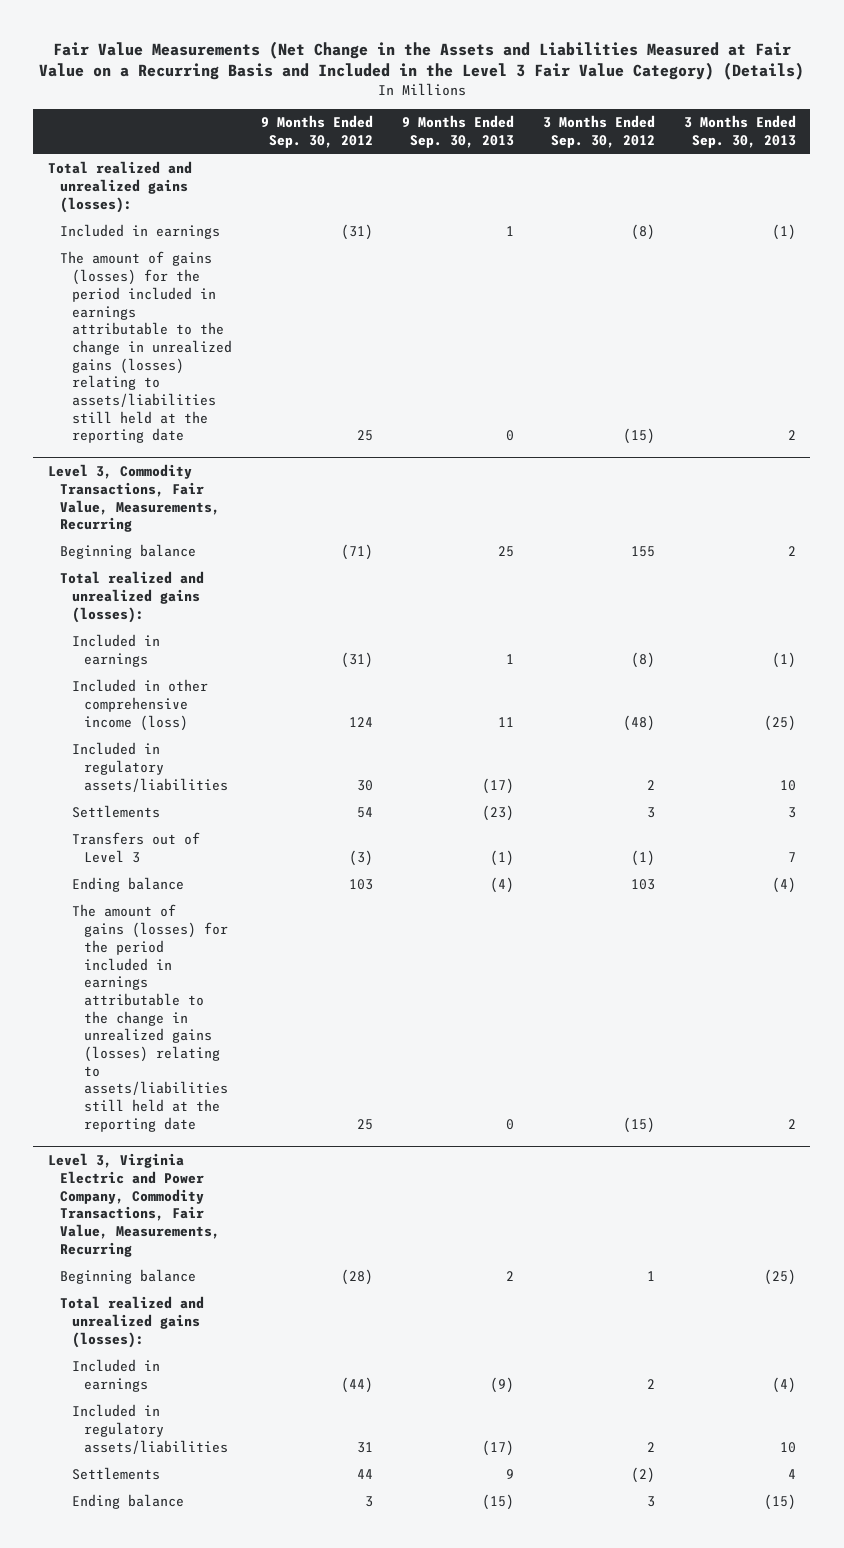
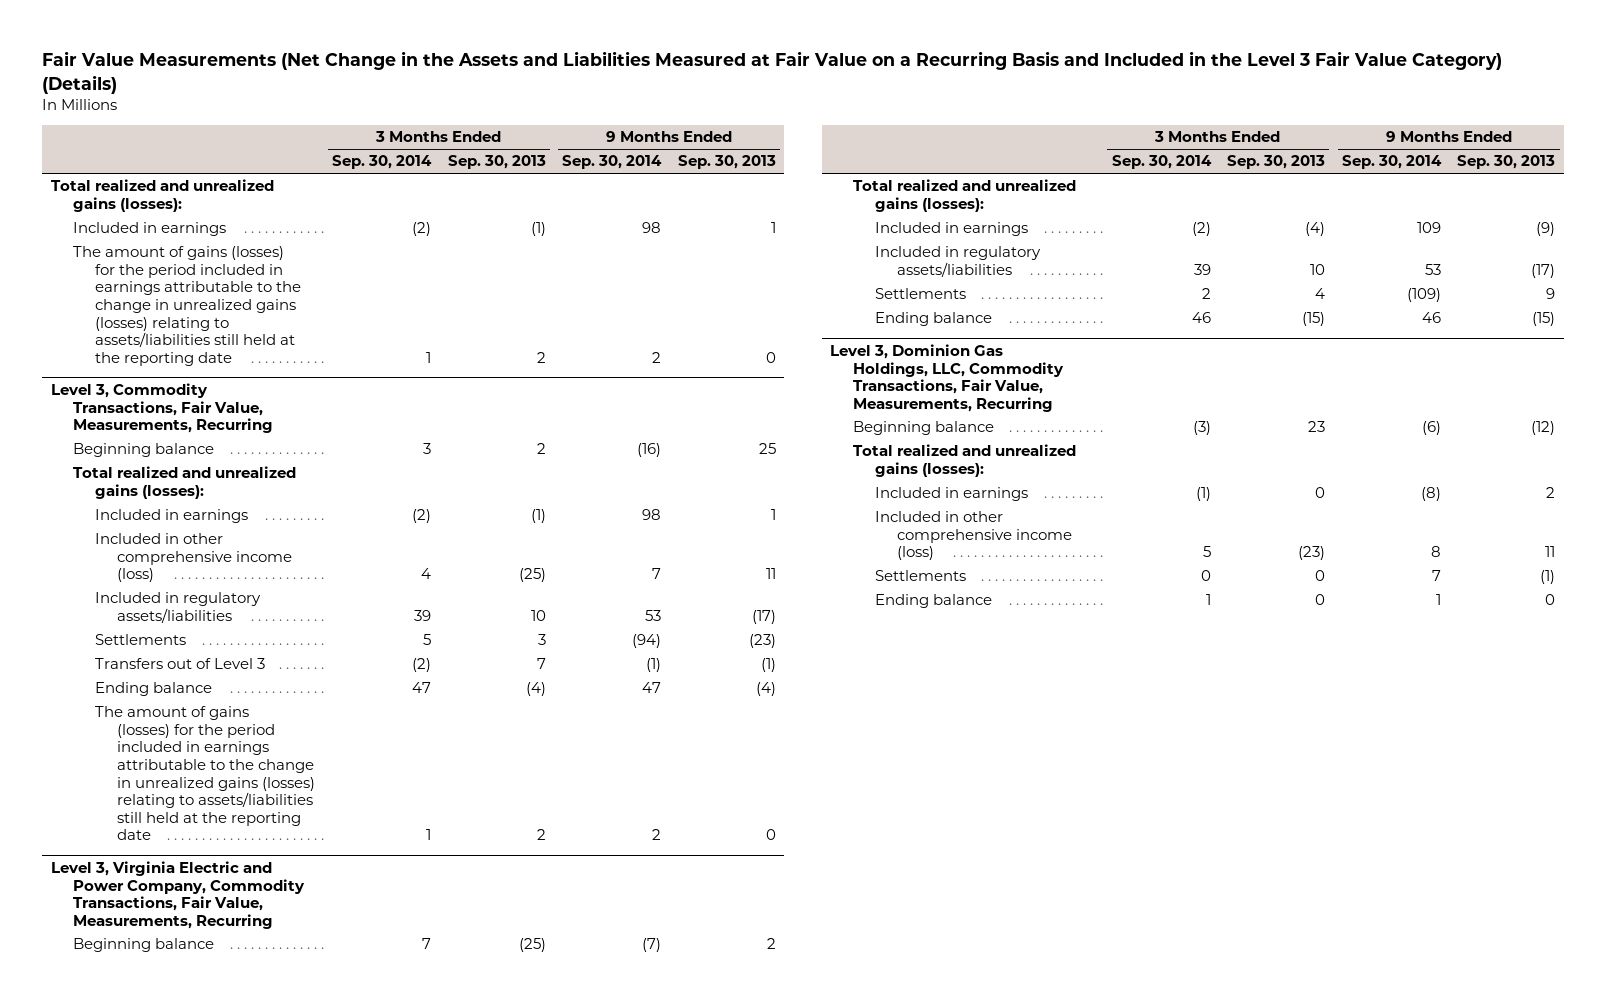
- | 9 Months Ended Sep. 30, 2012 | 9 Months Ended Sep. 30, 2013 | 3 Months Ended Sep. 30, 2012 | 3 Months Ended Sep. 30, 2013
+ | 3 Months Ended Sep. 30, 2014 | 3 Months Ended Sep. 30, 2013 | 9 Months Ended Sep. 30, 2014 | 9 Months Ended Sep. 30, 2013
+ Level 3, Dominion Gas Holdings, LLC, Commodity Transactions, Fair Value, Measurements, Recurring
+ Beginning balance | (3) | 23 | (6) | (12)
+ Total realized and unrealized gains (losses):
+ Included in earnings | (1) | 0 | (8) | 2
+ Included in other comprehensive income (loss) | 5 | (23) | 8 | 11
+ Settlements | 0 | 0 | 7 | (1)
+ Ending balance | 1 | 0 | 1 | 0

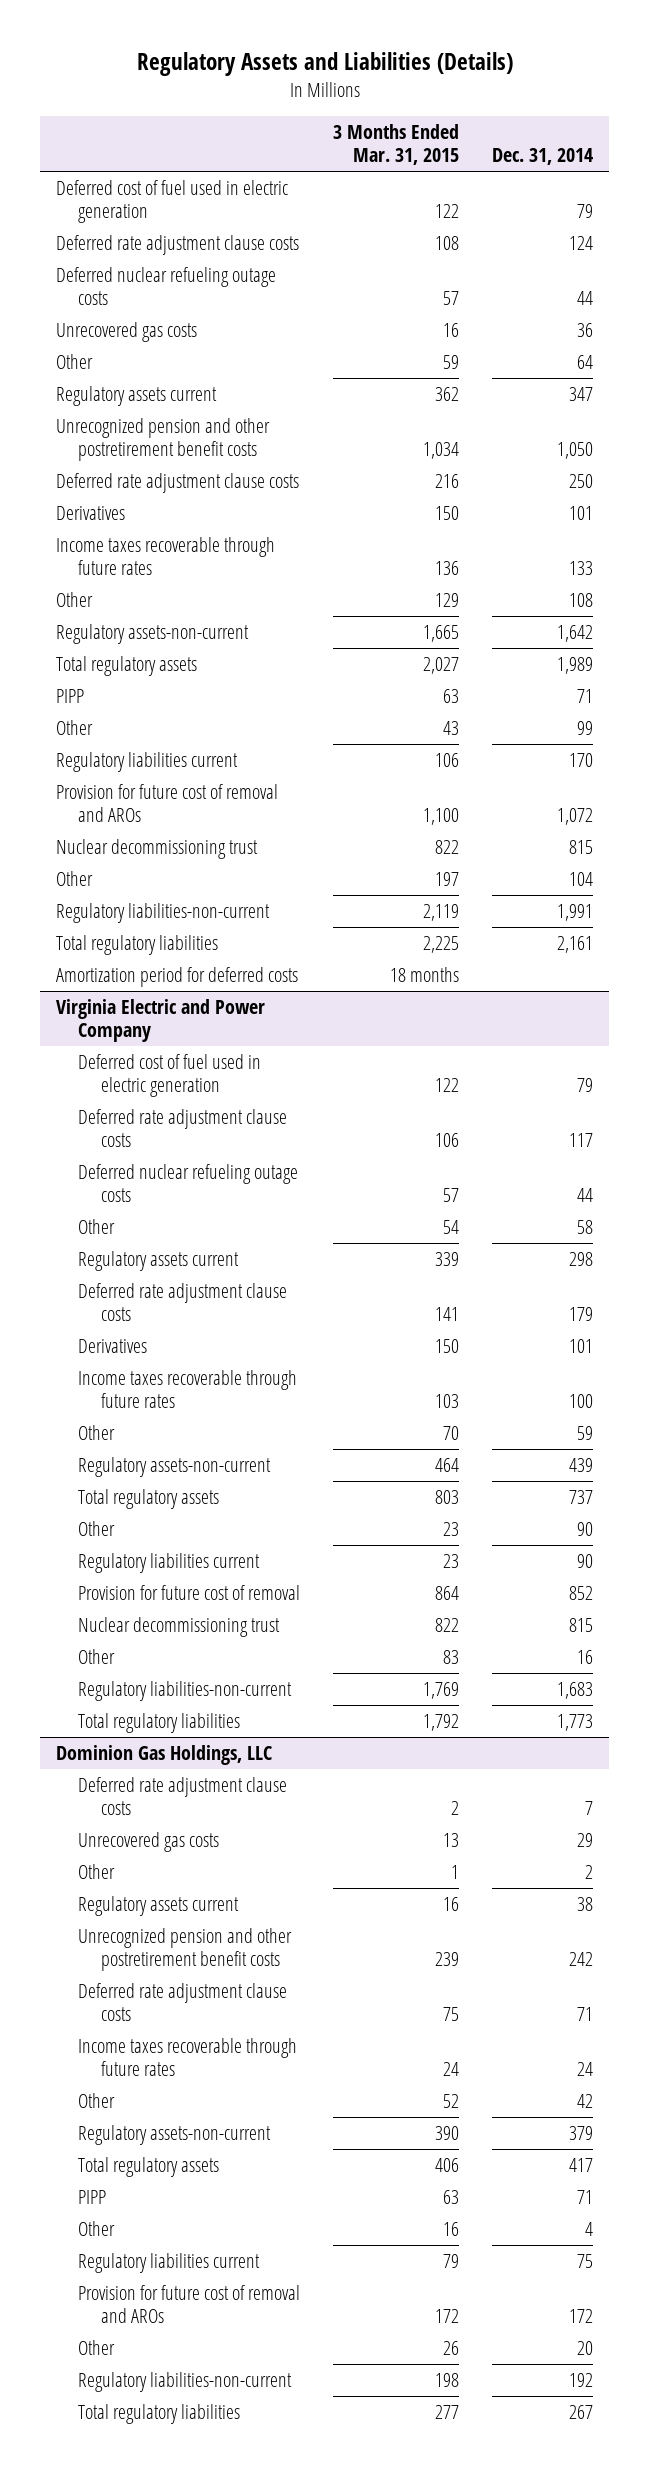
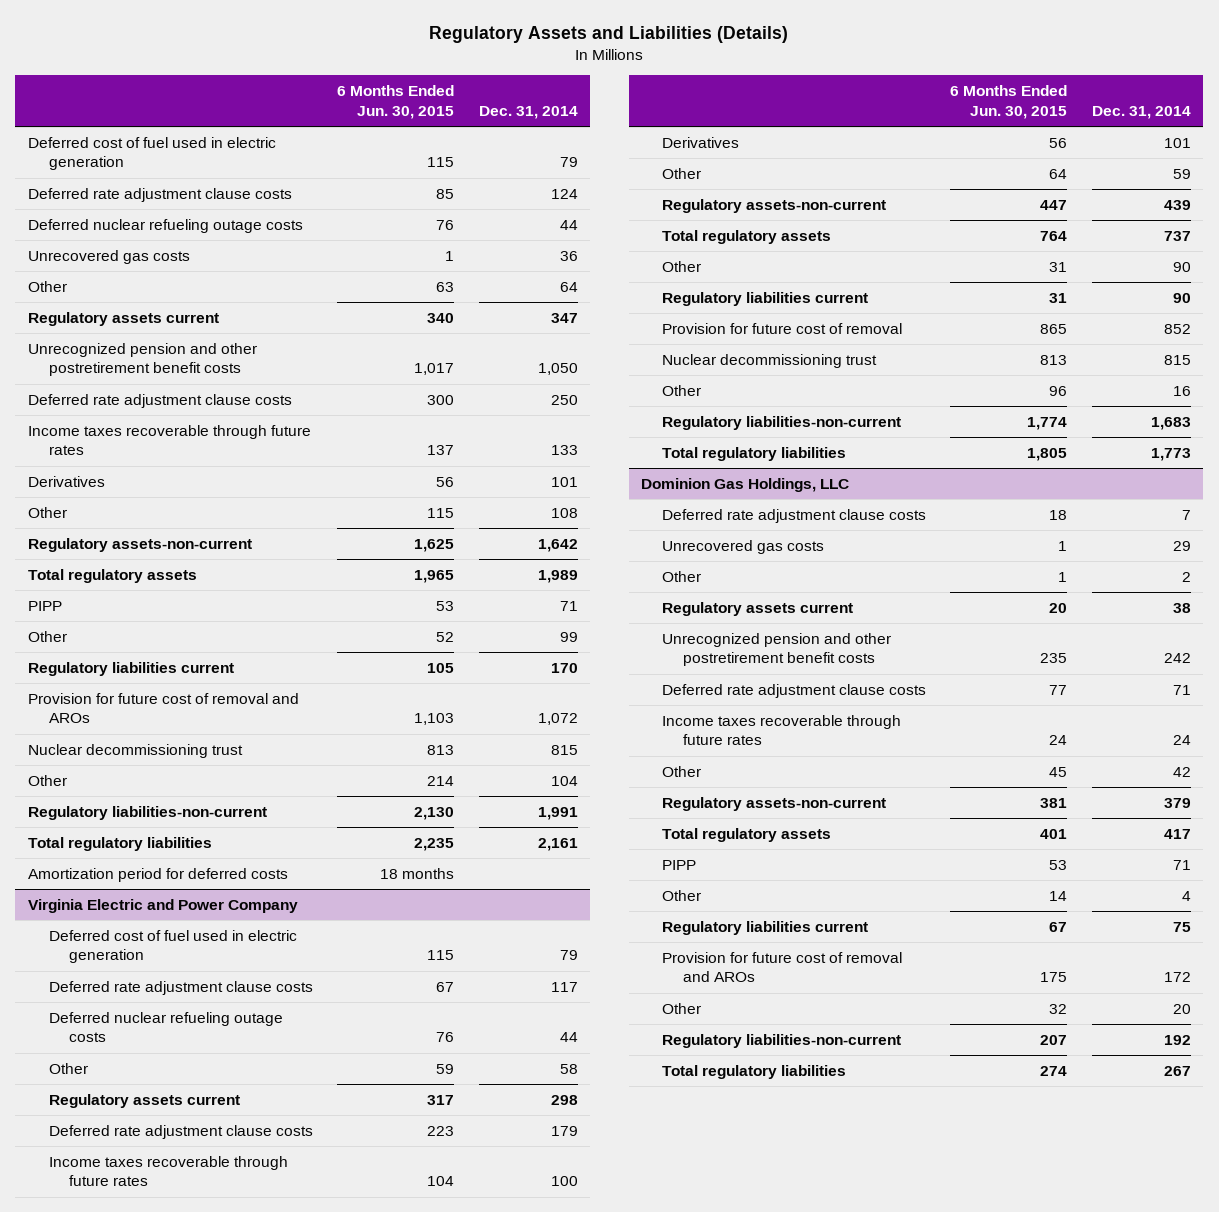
- | 3 Months Ended Mar. 31, 2015 | Dec. 31, 2014
+ | 6 Months Ended Jun. 30, 2015 | Dec. 31, 2014
moved down: Derivatives | 56 | 101
@ Virginia Electric and Power Company
moved down: Derivatives | 56 | 101

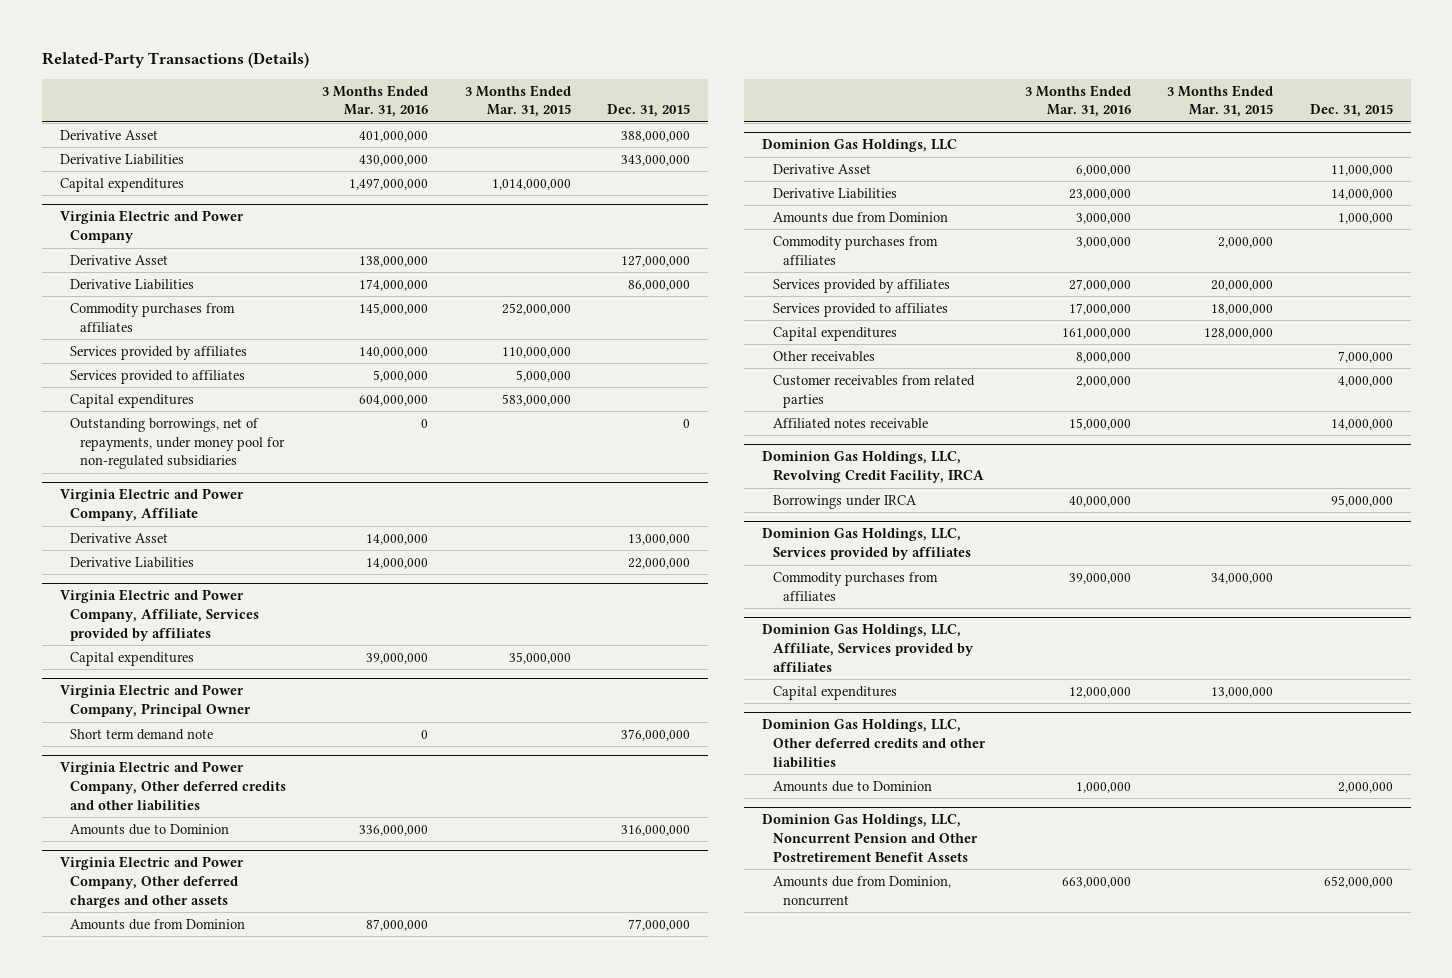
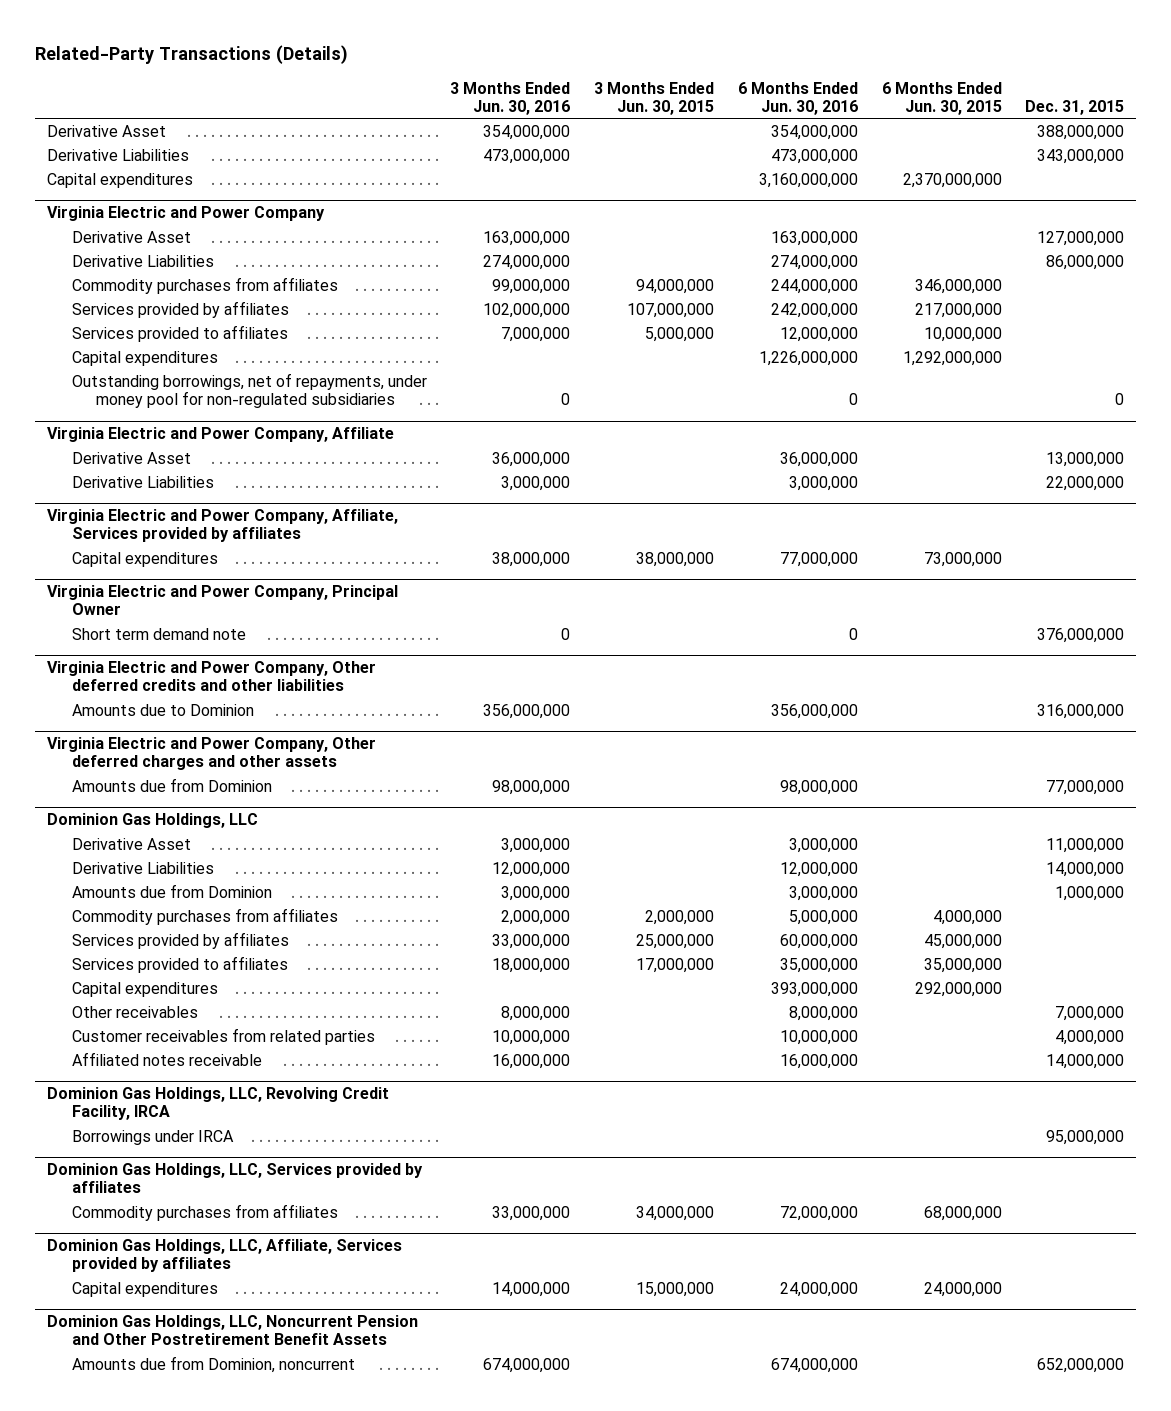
- | 3 Months Ended Mar. 31, 2016 | 3 Months Ended Mar. 31, 2015 | Dec. 31, 2015
+ | 3 Months Ended Jun. 30, 2016 | 3 Months Ended Jun. 30, 2015 | 6 Months Ended Jun. 30, 2016 | 6 Months Ended Jun. 30, 2015 | Dec. 31, 2015
- Dominion Gas Holdings, LLC, Other deferred credits and other liabilities
- Amounts due to Dominion | 1,000,000 | | 2,000,000

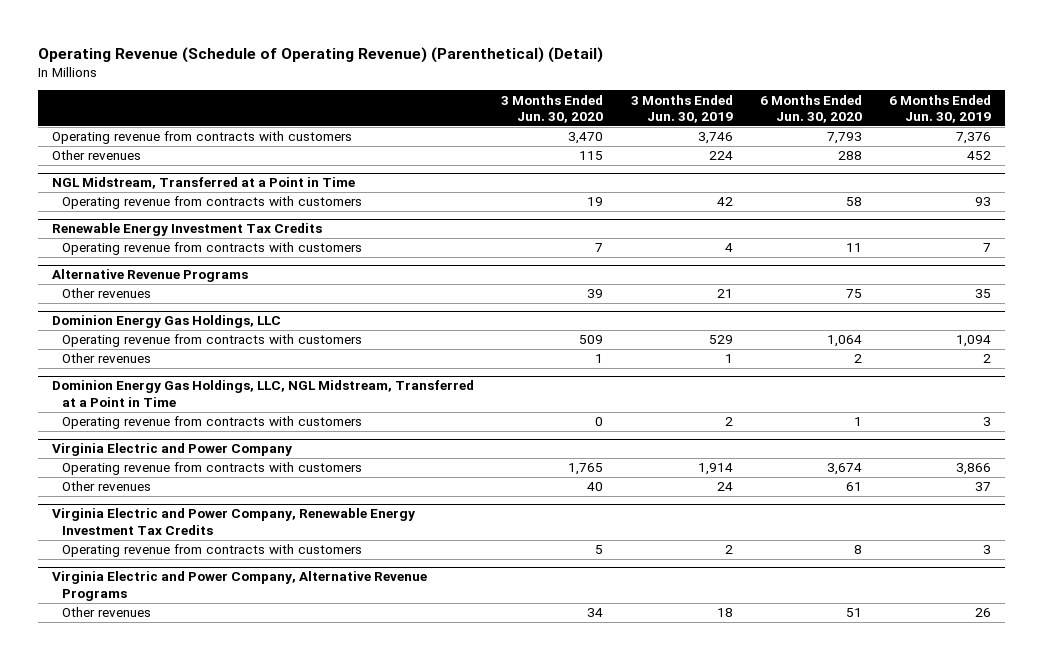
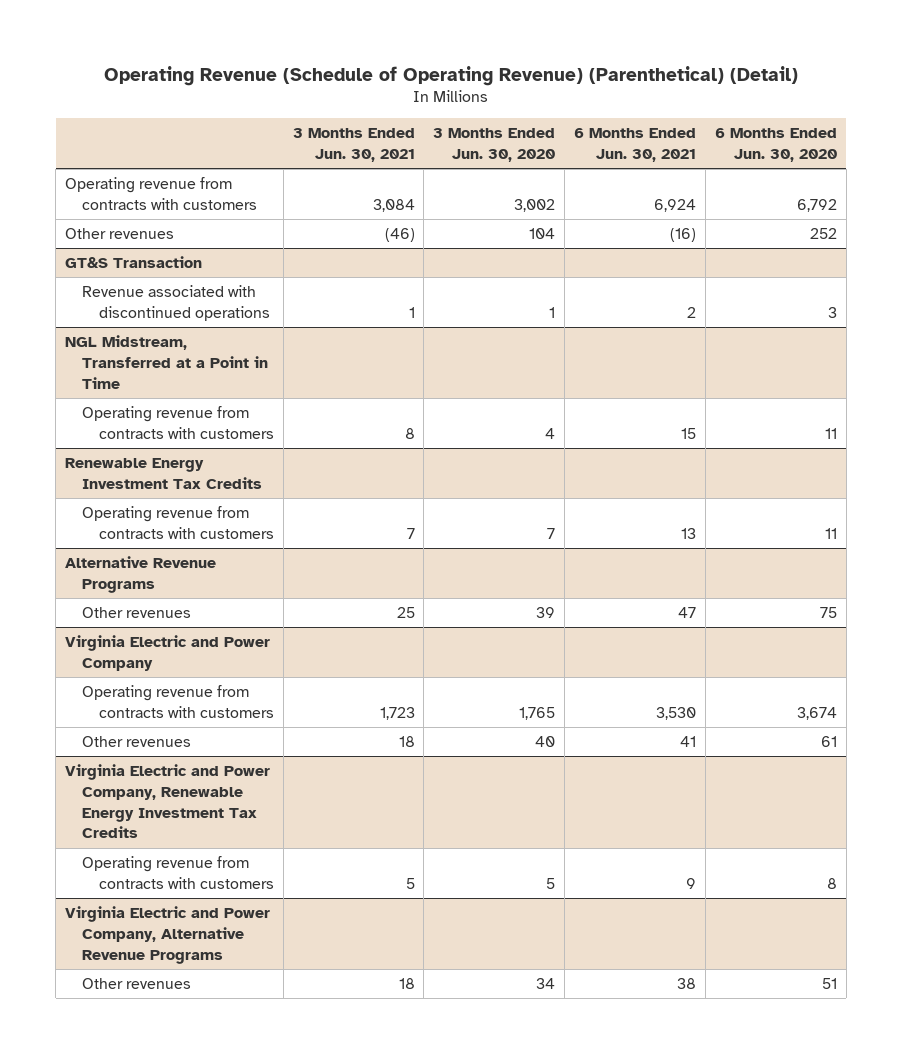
- | 3 Months Ended Jun. 30, 2020 | 3 Months Ended Jun. 30, 2019 | 6 Months Ended Jun. 30, 2020 | 6 Months Ended Jun. 30, 2019
+ | 3 Months Ended Jun. 30, 2021 | 3 Months Ended Jun. 30, 2020 | 6 Months Ended Jun. 30, 2021 | 6 Months Ended Jun. 30, 2020
- Operating revenue from contracts with customers | 3,470 | 3,746 | 7,793 | 7,376
- Other revenues | 115 | 224 | 288 | 452
+ Operating revenue from contracts with customers | 3,084 | 3,002 | 6,924 | 6,792
+ Other revenues | (46) | 104 | (16) | 252
+ GT&S Transaction
+ Revenue associated with discontinued operations | 1 | 1 | 2 | 3
@ NGL Midstream, Transferred at a Point in Time
- Operating revenue from contracts with customers | 19 | 42 | 58 | 93
+ Operating revenue from contracts with customers | 8 | 4 | 15 | 11
- Dominion Energy Gas Holdings, LLC
- Operating revenue from contracts with customers | 509 | 529 | 1,064 | 1,094
- Other revenues | 1 | 1 | 2 | 2
- Dominion Energy Gas Holdings, LLC, NGL Midstream, Transferred at a Point in Time
- Operating revenue from contracts with customers | 0 | 2 | 1 | 3

